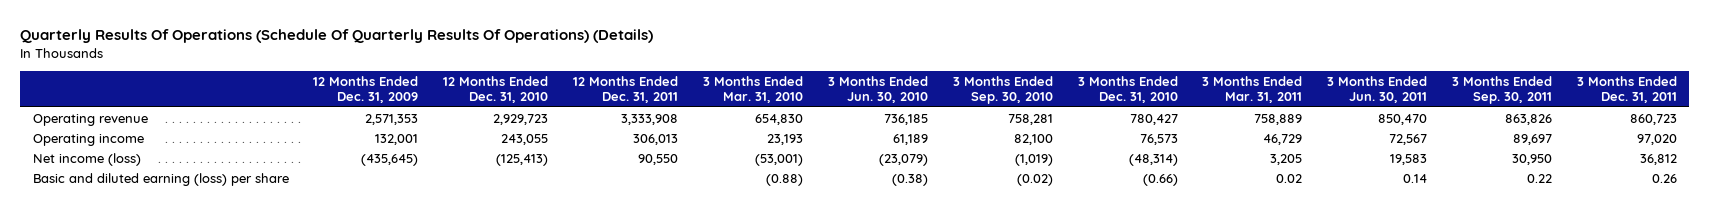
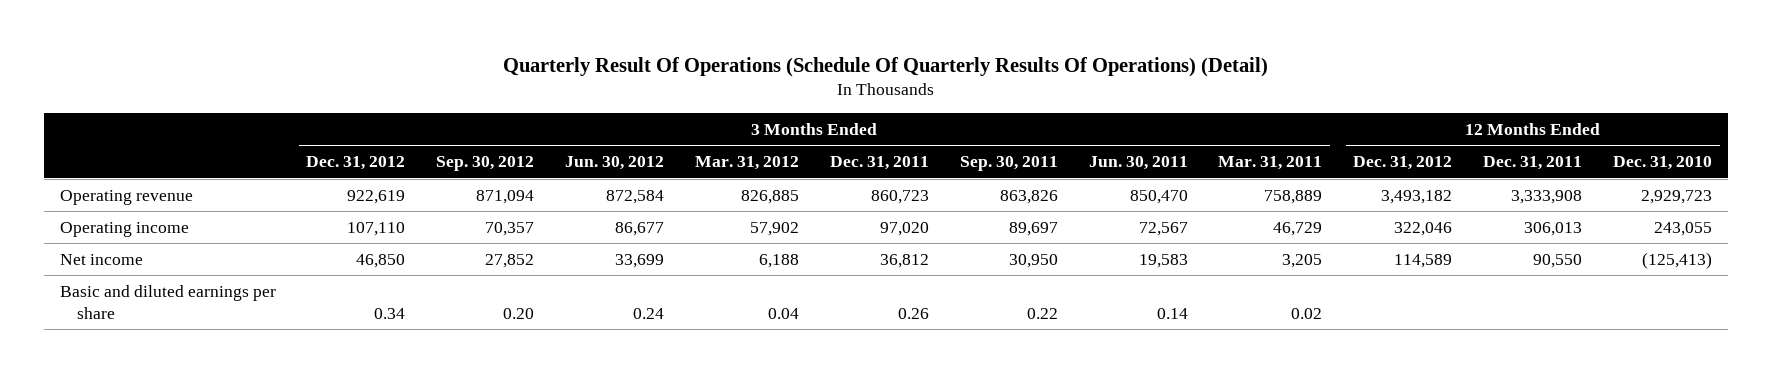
- Quarterly Results Of Operations (Schedule Of Quarterly Results Of Operations) (Details)
+ Quarterly Result Of Operations (Schedule Of Quarterly Results Of Operations) (Detail)
- | 12 Months Ended Dec. 31, 2009 | 12 Months Ended Dec. 31, 2010 | 12 Months Ended Dec. 31, 2011 | 3 Months Ended Mar. 31, 2010 | 3 Months Ended Jun. 30, 2010 | 3 Months Ended Sep. 30, 2010 | 3 Months Ended Dec. 31, 2010 | 3 Months Ended Mar. 31, 2011 | 3 Months Ended Jun. 30, 2011 | 3 Months Ended Sep. 30, 2011 | 3 Months Ended Dec. 31, 2011
+ | 3 Months Ended Dec. 31, 2012 | 3 Months Ended Sep. 30, 2012 | 3 Months Ended Jun. 30, 2012 | 3 Months Ended Mar. 31, 2012 | 3 Months Ended Dec. 31, 2011 | 3 Months Ended Sep. 30, 2011 | 3 Months Ended Jun. 30, 2011 | 3 Months Ended Mar. 31, 2011 | 12 Months Ended Dec. 31, 2012 | 12 Months Ended Dec. 31, 2011 | 12 Months Ended Dec. 31, 2010
- Net income (loss) | (435,645) | (125,413) | 90,550 | (53,001) | (23,079) | (1,019) | (48,314) | 3,205 | 19,583 | 30,950 | 36,812
- Basic and diluted earning (loss) per share | | | | (0.88) | (0.38) | (0.02) | (0.66) | 0.02 | 0.14 | 0.22 | 0.26
+ Net income | 46,850 | 27,852 | 33,699 | 6,188 | 36,812 | 30,950 | 19,583 | 3,205 | 114,589 | 90,550 | (125,413)
+ Basic and diluted earnings per share | 0.34 | 0.20 | 0.24 | 0.04 | 0.26 | 0.22 | 0.14 | 0.02 | | |

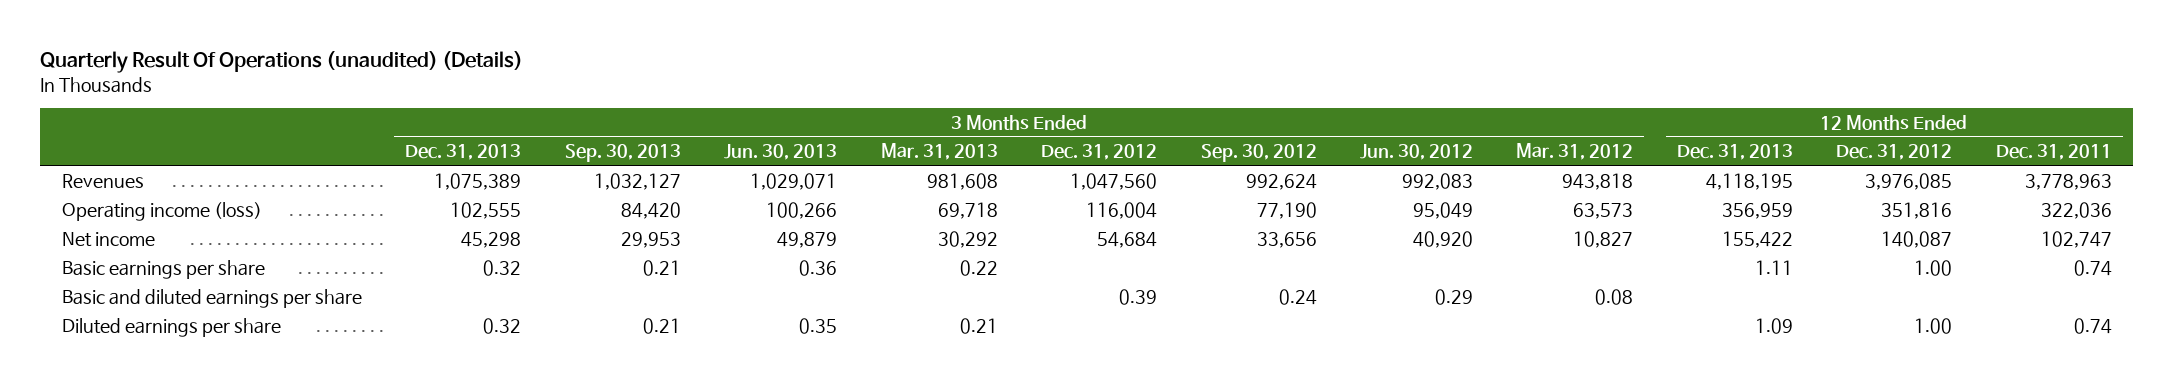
- Quarterly Result Of Operations (Schedule Of Quarterly Results Of Operations) (Detail)
+ Quarterly Result Of Operations (unaudited) (Details)
- | 3 Months Ended Dec. 31, 2012 | 3 Months Ended Sep. 30, 2012 | 3 Months Ended Jun. 30, 2012 | 3 Months Ended Mar. 31, 2012 | 3 Months Ended Dec. 31, 2011 | 3 Months Ended Sep. 30, 2011 | 3 Months Ended Jun. 30, 2011 | 3 Months Ended Mar. 31, 2011 | 12 Months Ended Dec. 31, 2012 | 12 Months Ended Dec. 31, 2011 | 12 Months Ended Dec. 31, 2010
+ | 3 Months Ended Dec. 31, 2013 | 3 Months Ended Sep. 30, 2013 | 3 Months Ended Jun. 30, 2013 | 3 Months Ended Mar. 31, 2013 | 3 Months Ended Dec. 31, 2012 | 3 Months Ended Sep. 30, 2012 | 3 Months Ended Jun. 30, 2012 | 3 Months Ended Mar. 31, 2012 | 12 Months Ended Dec. 31, 2013 | 12 Months Ended Dec. 31, 2012 | 12 Months Ended Dec. 31, 2011
- Operating revenue | 922,619 | 871,094 | 872,584 | 826,885 | 860,723 | 863,826 | 850,470 | 758,889 | 3,493,182 | 3,333,908 | 2,929,723
- Operating income | 107,110 | 70,357 | 86,677 | 57,902 | 97,020 | 89,697 | 72,567 | 46,729 | 322,046 | 306,013 | 243,055
- Net income | 46,850 | 27,852 | 33,699 | 6,188 | 36,812 | 30,950 | 19,583 | 3,205 | 114,589 | 90,550 | (125,413)
- Basic and diluted earnings per share | 0.34 | 0.20 | 0.24 | 0.04 | 0.26 | 0.22 | 0.14 | 0.02 | | |
+ Revenues | 1,075,389 | 1,032,127 | 1,029,071 | 981,608 | 1,047,560 | 992,624 | 992,083 | 943,818 | 4,118,195 | 3,976,085 | 3,778,963
+ Operating income (loss) | 102,555 | 84,420 | 100,266 | 69,718 | 116,004 | 77,190 | 95,049 | 63,573 | 356,959 | 351,816 | 322,036
+ Net income | 45,298 | 29,953 | 49,879 | 30,292 | 54,684 | 33,656 | 40,920 | 10,827 | 155,422 | 140,087 | 102,747
+ Basic earnings per share | 0.32 | 0.21 | 0.36 | 0.22 | | | | | 1.11 | 1.00 | 0.74
+ Basic and diluted earnings per share | | | | | 0.39 | 0.24 | 0.29 | 0.08 | | |
+ Diluted earnings per share | 0.32 | 0.21 | 0.35 | 0.21 | | | | | 1.09 | 1.00 | 0.74

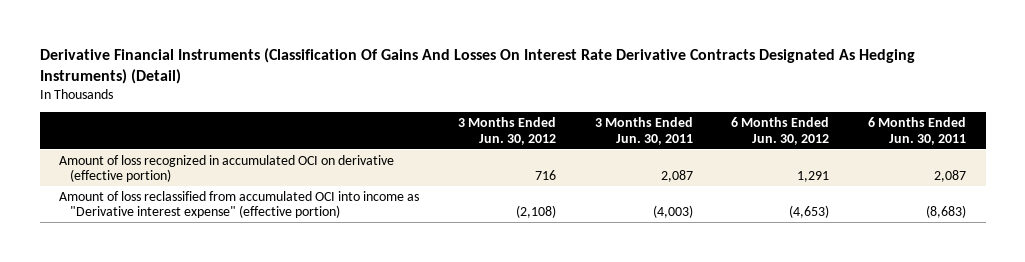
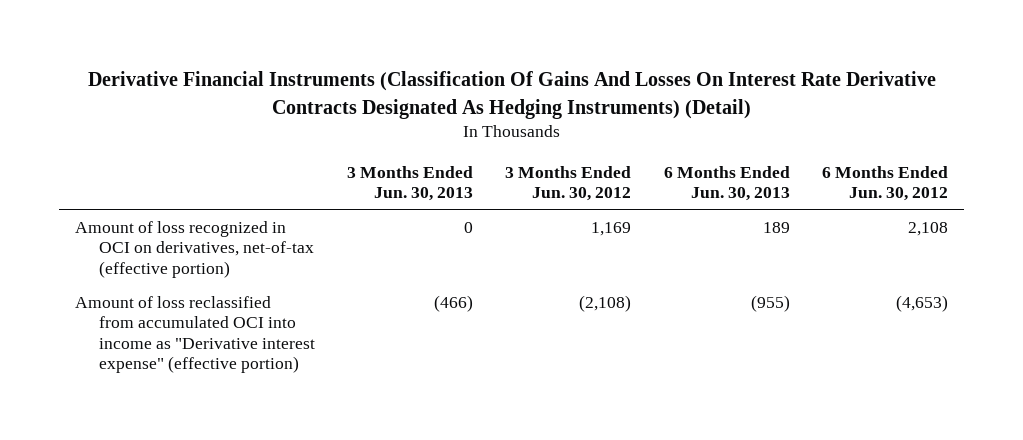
- | 3 Months Ended Jun. 30, 2012 | 3 Months Ended Jun. 30, 2011 | 6 Months Ended Jun. 30, 2012 | 6 Months Ended Jun. 30, 2011
+ | 3 Months Ended Jun. 30, 2013 | 3 Months Ended Jun. 30, 2012 | 6 Months Ended Jun. 30, 2013 | 6 Months Ended Jun. 30, 2012
- Amount of loss recognized in accumulated OCI on derivative (effective portion) | 716 | 2,087 | 1,291 | 2,087
+ Amount of loss recognized in OCI on derivatives, net-of-tax (effective portion) | 0 | 1,169 | 189 | 2,108

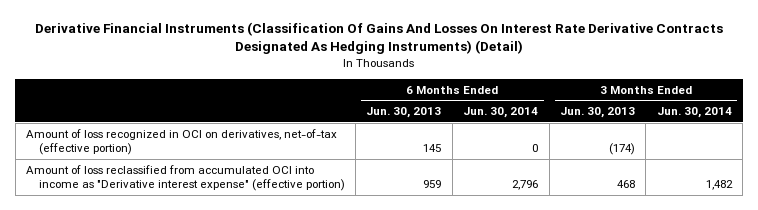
- | 3 Months Ended Jun. 30, 2013 | 3 Months Ended Jun. 30, 2012 | 6 Months Ended Jun. 30, 2013 | 6 Months Ended Jun. 30, 2012
+ | 6 Months Ended Jun. 30, 2013 | 6 Months Ended Jun. 30, 2014 | 3 Months Ended Jun. 30, 2013 | 3 Months Ended Jun. 30, 2014
- Amount of loss recognized in OCI on derivatives, net-of-tax (effective portion) | 0 | 1,169 | 189 | 2,108
- Amount of loss reclassified from accumulated OCI into income as "Derivative interest expense" (effective portion) | (466) | (2,108) | (955) | (4,653)
+ Amount of loss recognized in OCI on derivatives, net-of-tax (effective portion) | 145 | 0 | (174) |
+ Amount of loss reclassified from accumulated OCI into income as "Derivative interest expense" (effective portion) | 959 | 2,796 | 468 | 1,482

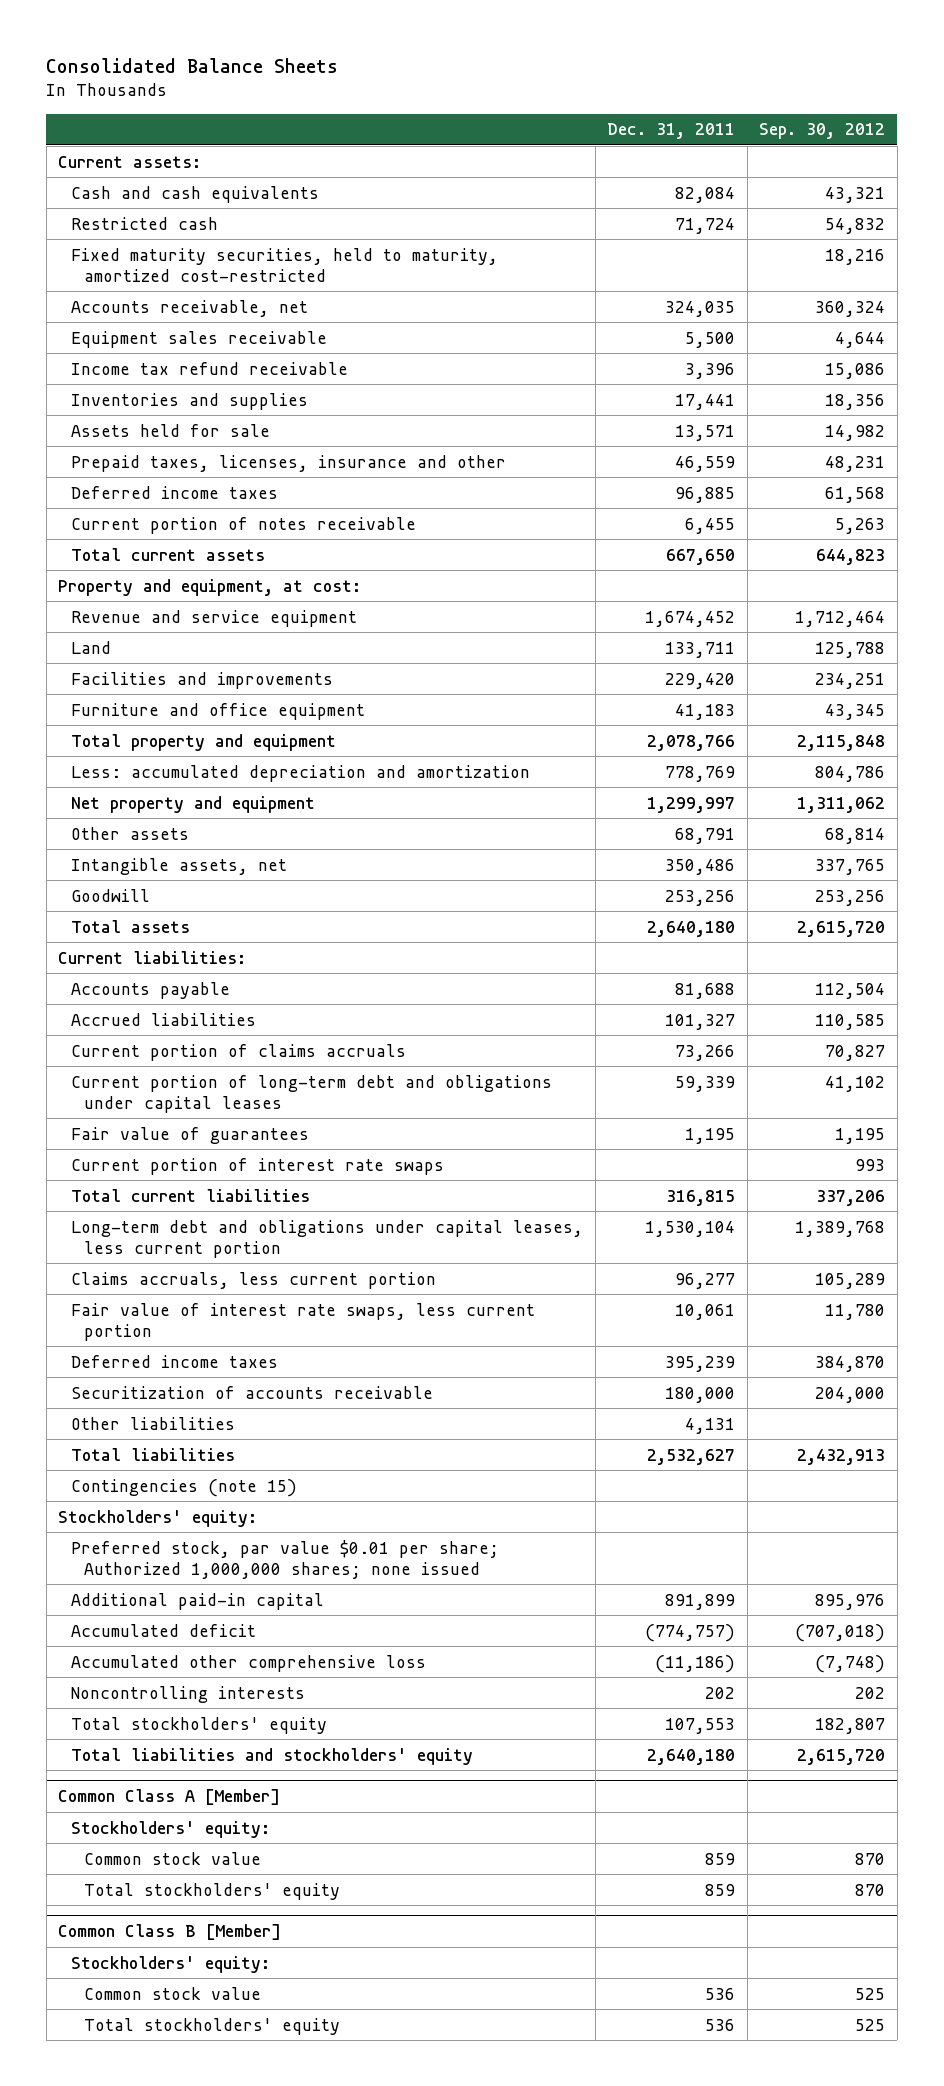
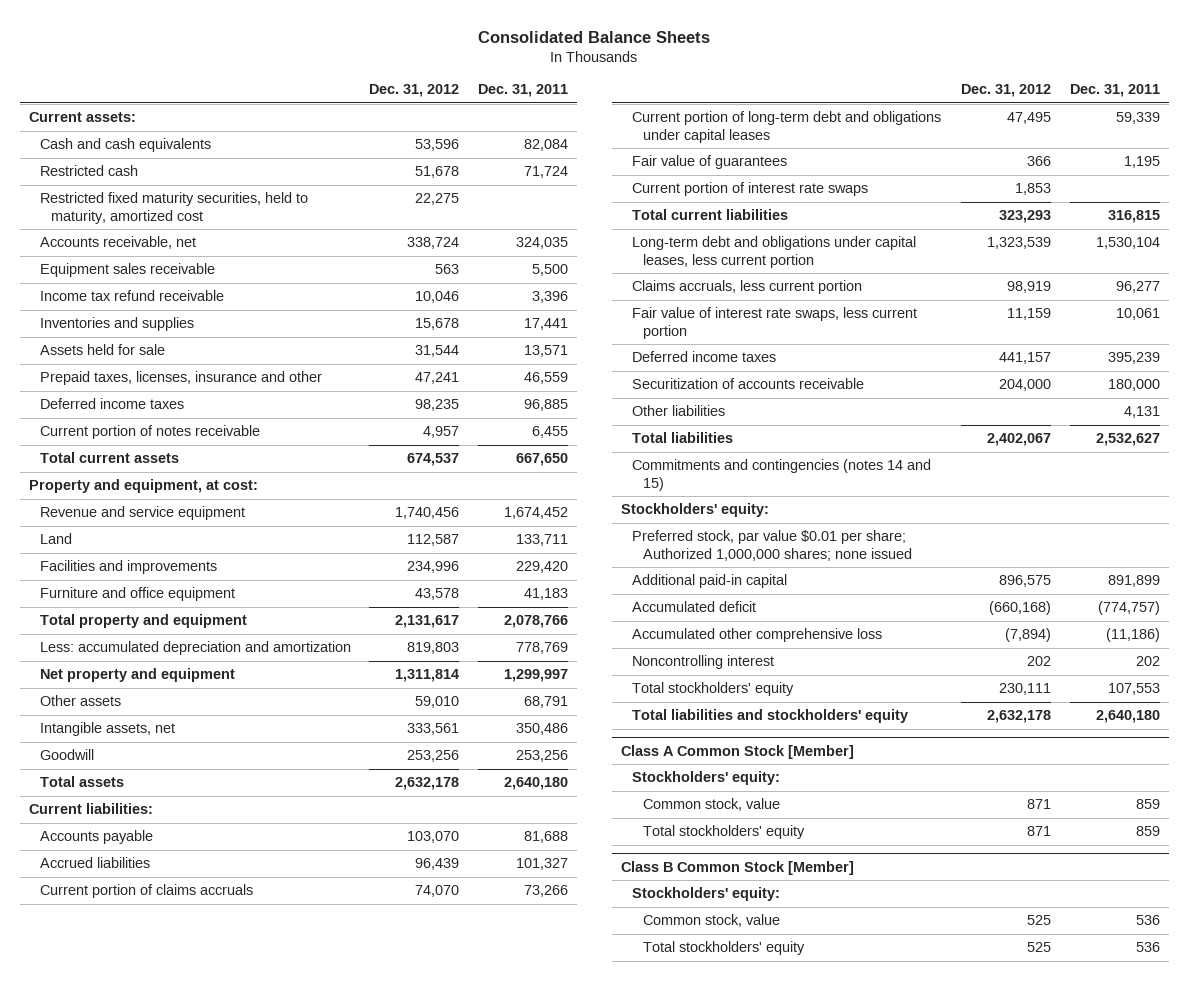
- | Dec. 31, 2011 | Sep. 30, 2012
+ | Dec. 31, 2012 | Dec. 31, 2011
- Fixed maturity securities, held to maturity, amortized cost-restricted | | 18,216
+ Restricted fixed maturity securities, held to maturity, amortized cost | 22,275 |
- Contingencies (note 15)
+ Commitments and contingencies (notes 14 and 15)
- Noncontrolling interests | 202 | 202
+ Noncontrolling interest | 202 | 202
- Common Class A [Member]
+ Class A Common Stock [Member]
- Common stock value | 859 | 870
+ Common stock, value | 871 | 859
- Common Class B [Member]
+ Class B Common Stock [Member]
- Common stock value | 536 | 525
+ Common stock, value | 525 | 536

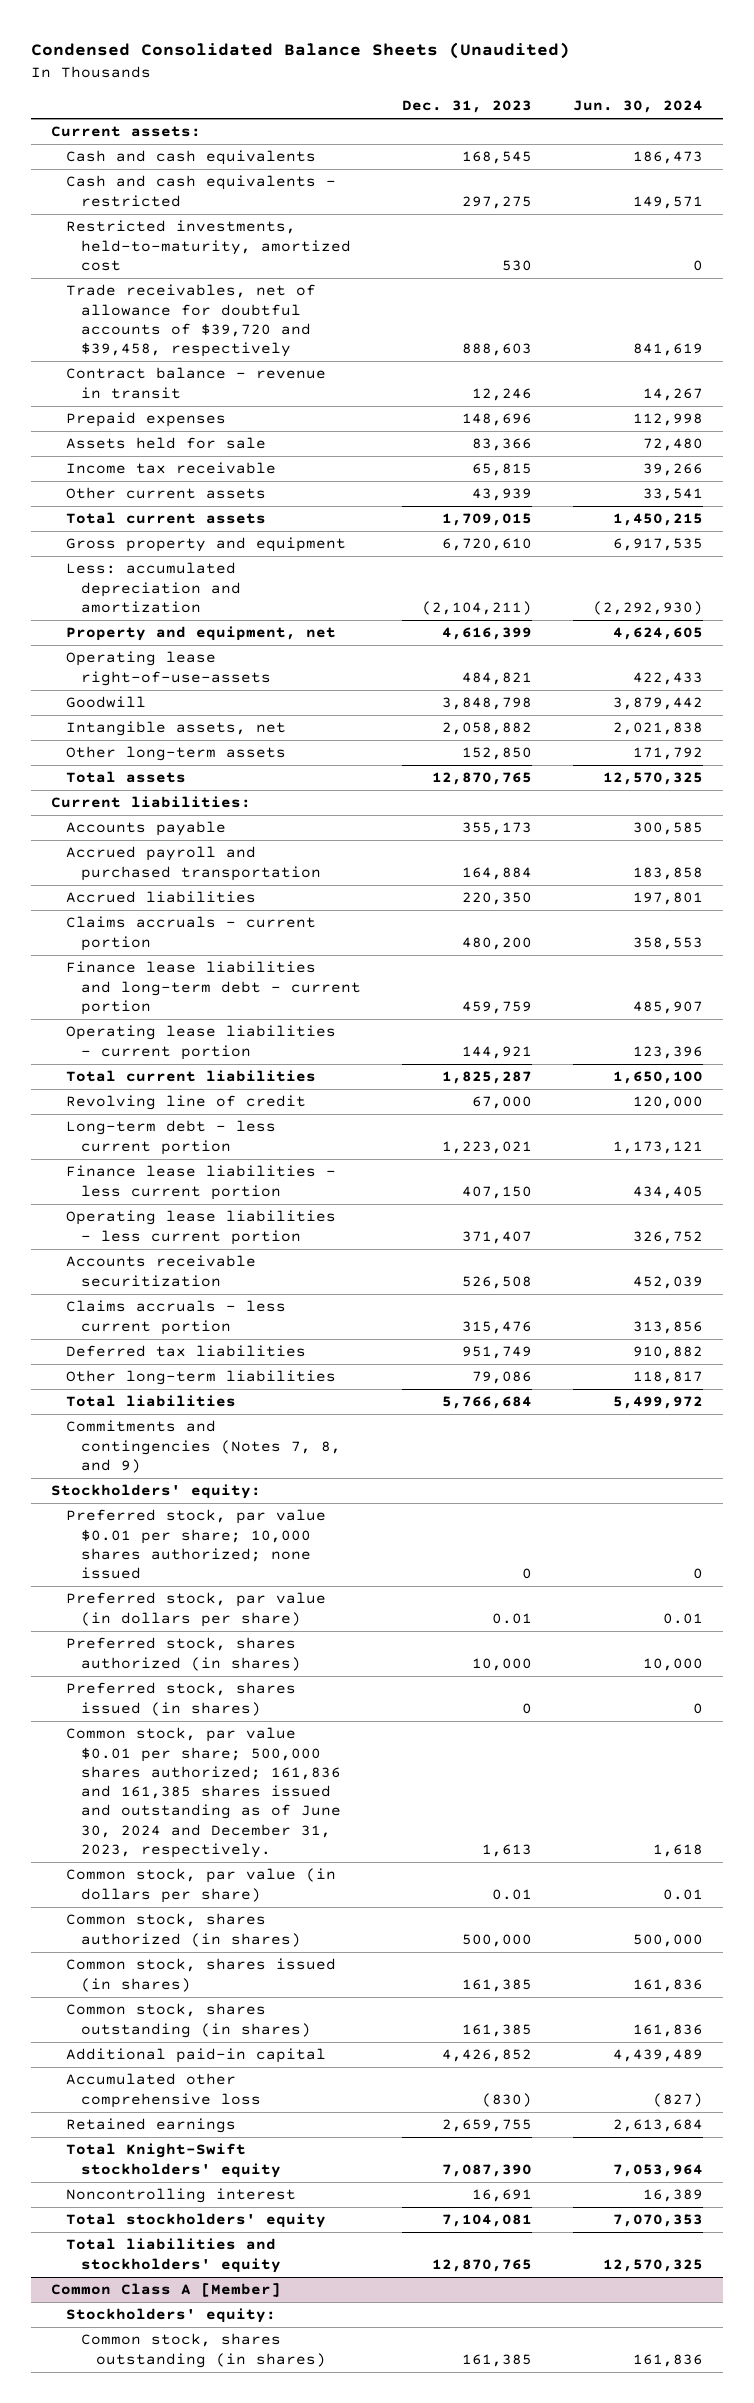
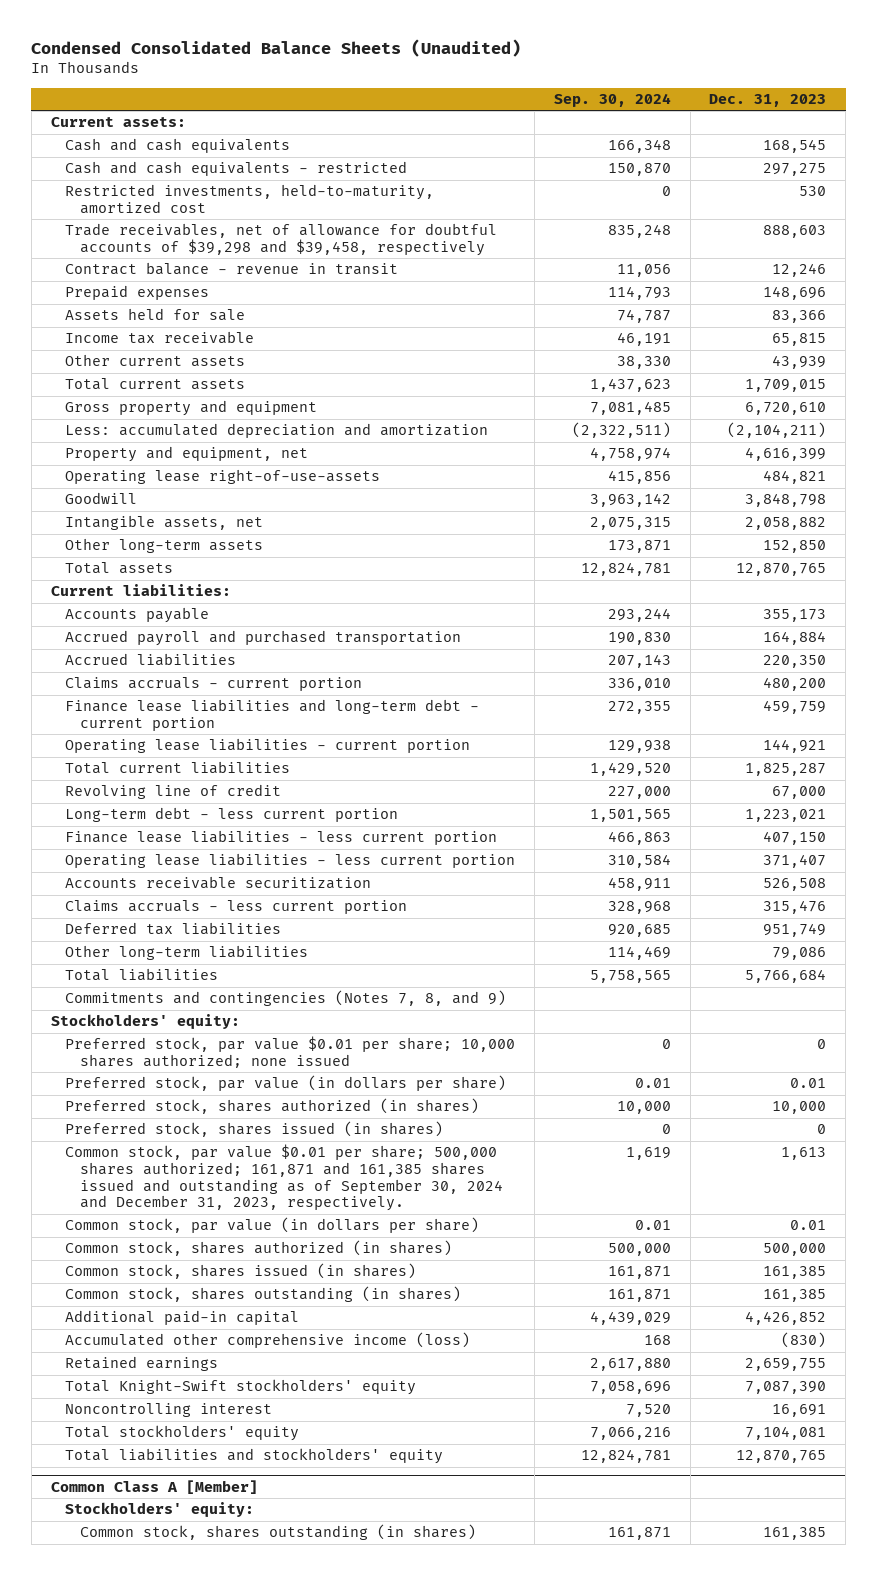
- | Dec. 31, 2023 | Jun. 30, 2024
+ | Sep. 30, 2024 | Dec. 31, 2023
- Trade receivables, net of allowance for doubtful accounts of $39,720 and $39,458, respectively | 888,603 | 841,619
+ Trade receivables, net of allowance for doubtful accounts of $39,298 and $39,458, respectively | 835,248 | 888,603
- Common stock, par value $0.01 per share; 500,000 shares authorized; 161,836 and 161,385 shares issued and outstanding as of June 30, 2024 and December 31, 2023, respectively. | 1,613 | 1,618
+ Common stock, par value $0.01 per share; 500,000 shares authorized; 161,871 and 161,385 shares issued and outstanding as of September 30, 2024 and December 31, 2023, respectively. | 1,619 | 1,613
- Accumulated other comprehensive loss | (830) | (827)
+ Accumulated other comprehensive income (loss) | 168 | (830)

